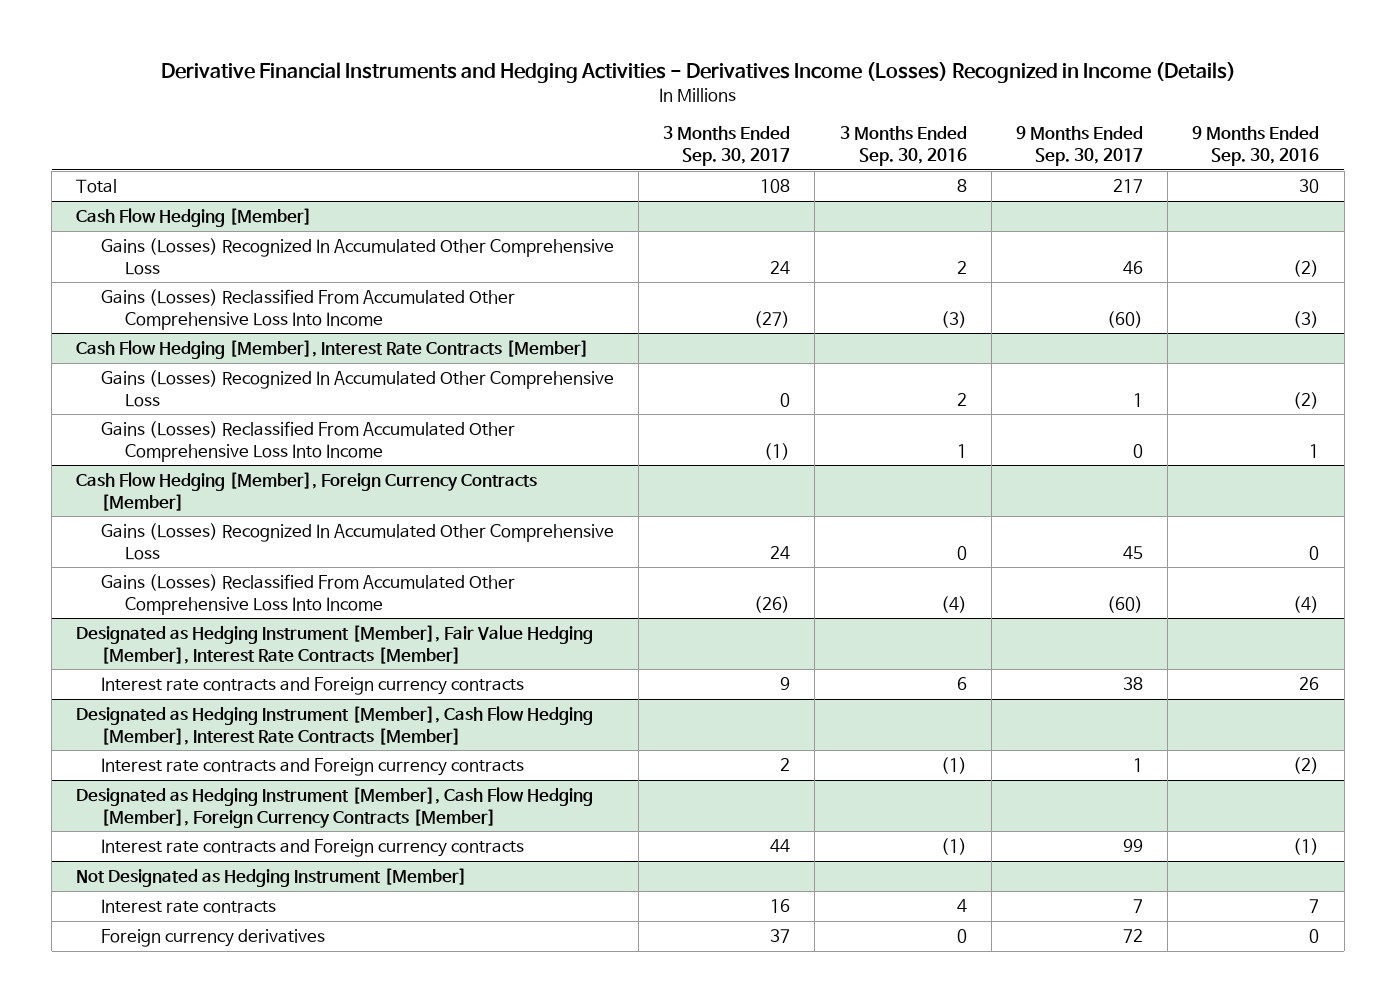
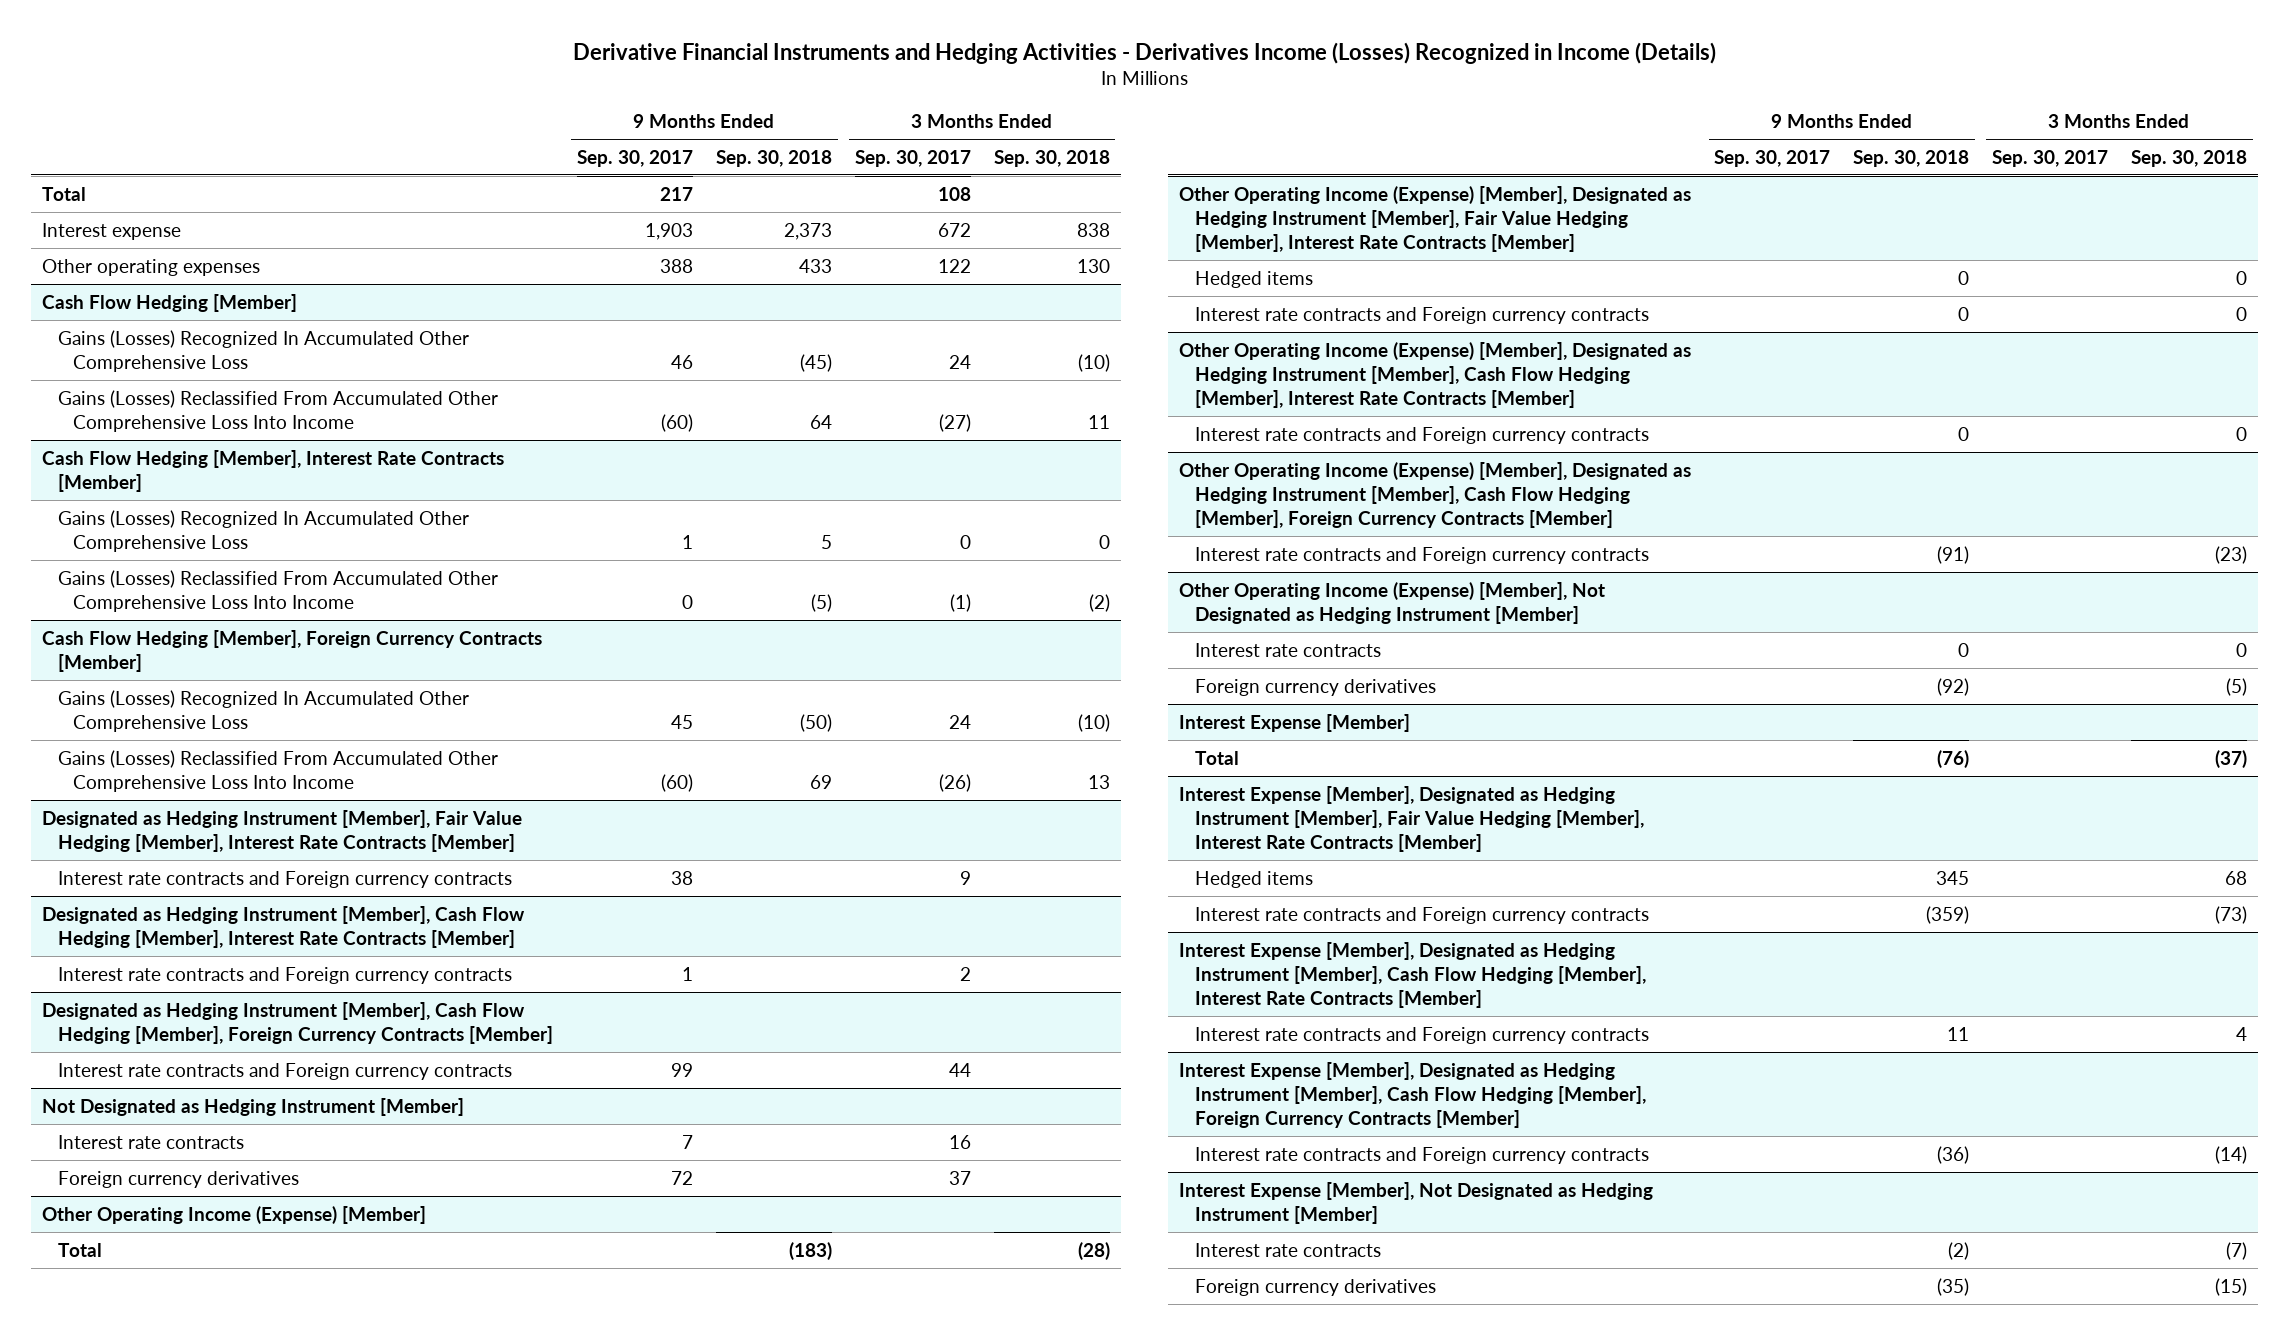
- | 3 Months Ended Sep. 30, 2017 | 3 Months Ended Sep. 30, 2016 | 9 Months Ended Sep. 30, 2017 | 9 Months Ended Sep. 30, 2016
+ | 9 Months Ended Sep. 30, 2017 | 9 Months Ended Sep. 30, 2018 | 3 Months Ended Sep. 30, 2017 | 3 Months Ended Sep. 30, 2018
+ Interest expense | 1,903 | 2,373 | 672 | 838
+ Other operating expenses | 388 | 433 | 122 | 130
+ Other Operating Income (Expense) [Member]
+ Total | | (183) | | (28)
+ Other Operating Income (Expense) [Member], Designated as Hedging Instrument [Member], Fair Value Hedging [Member], Interest Rate Contracts [Member]
+ Hedged items | | 0 | | 0
+ Interest rate contracts and Foreign currency contracts | | 0 | | 0
+ Other Operating Income (Expense) [Member], Designated as Hedging Instrument [Member], Cash Flow Hedging [Member], Interest Rate Contracts [Member]
+ Interest rate contracts and Foreign currency contracts | | 0 | | 0
+ Other Operating Income (Expense) [Member], Designated as Hedging Instrument [Member], Cash Flow Hedging [Member], Foreign Currency Contracts [Member]
+ Interest rate contracts and Foreign currency contracts | | (91) | | (23)
+ Other Operating Income (Expense) [Member], Not Designated as Hedging Instrument [Member]
+ Interest rate contracts | | 0 | | 0
+ Foreign currency derivatives | | (92) | | (5)
+ Interest Expense [Member]
+ Total | | (76) | | (37)
+ Interest Expense [Member], Designated as Hedging Instrument [Member], Fair Value Hedging [Member], Interest Rate Contracts [Member]
+ Hedged items | | 345 | | 68
+ Interest rate contracts and Foreign currency contracts | | (359) | | (73)
+ Interest Expense [Member], Designated as Hedging Instrument [Member], Cash Flow Hedging [Member], Interest Rate Contracts [Member]
+ Interest rate contracts and Foreign currency contracts | | 11 | | 4
+ Interest Expense [Member], Designated as Hedging Instrument [Member], Cash Flow Hedging [Member], Foreign Currency Contracts [Member]
+ Interest rate contracts and Foreign currency contracts | | (36) | | (14)
+ Interest Expense [Member], Not Designated as Hedging Instrument [Member]
+ Interest rate contracts | | (2) | | (7)
+ Foreign currency derivatives | | (35) | | (15)

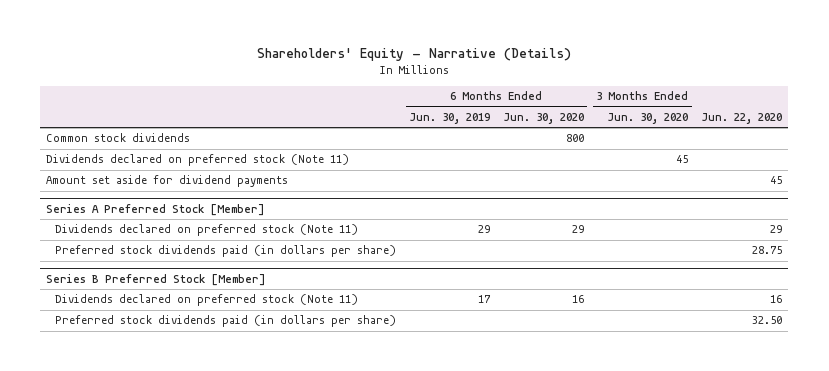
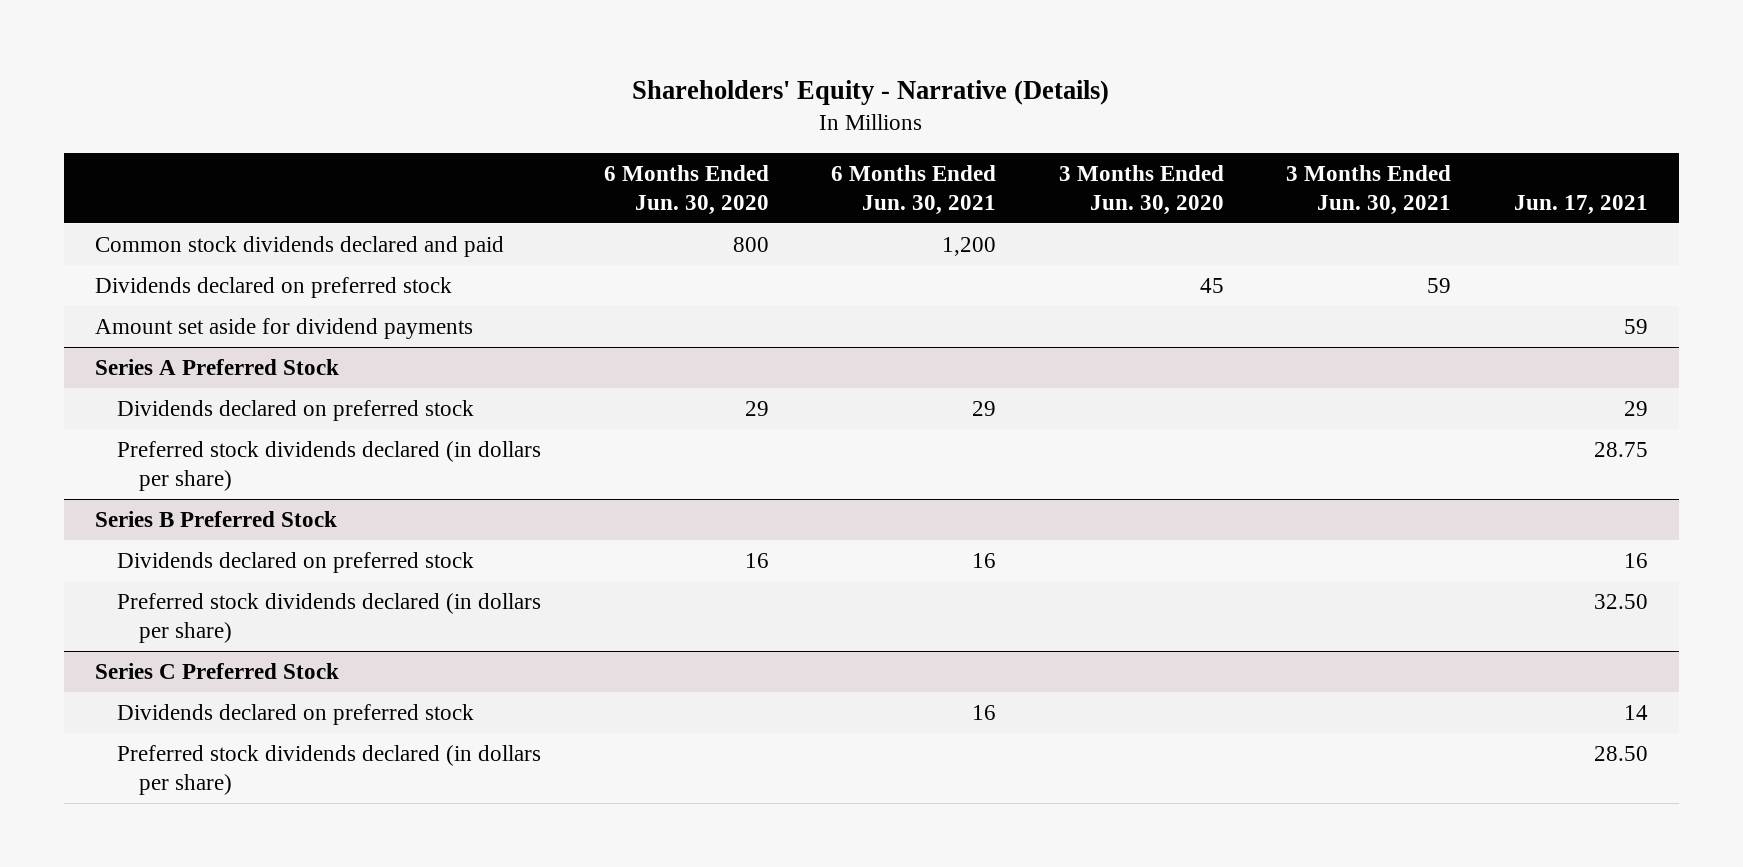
- | 6 Months Ended Jun. 30, 2019 | 6 Months Ended Jun. 30, 2020 | 3 Months Ended Jun. 30, 2020 | Jun. 22, 2020
+ | 6 Months Ended Jun. 30, 2020 | 6 Months Ended Jun. 30, 2021 | 3 Months Ended Jun. 30, 2020 | 3 Months Ended Jun. 30, 2021 | Jun. 17, 2021
- Common stock dividends | | 800 | |
- Dividends declared on preferred stock (Note 11) | | | 45 |
+ Common stock dividends declared and paid | 800 | 1,200 | | |
+ Dividends declared on preferred stock | | | 45 | 59 |
- Series A Preferred Stock [Member]
- Dividends declared on preferred stock (Note 11) | 29 | 29 | | 29
- Preferred stock dividends paid (in dollars per share) | | | | 28.75
- Series B Preferred Stock [Member]
- Dividends declared on preferred stock (Note 11) | 17 | 16 | | 16
- Preferred stock dividends paid (in dollars per share) | | | | 32.50
+ Series A Preferred Stock
+ Dividends declared on preferred stock | 29 | 29 | | | 29
+ Preferred stock dividends declared (in dollars per share) | | | | | 28.75
+ Series B Preferred Stock
+ Dividends declared on preferred stock | 16 | 16 | | | 16
+ Preferred stock dividends declared (in dollars per share) | | | | | 32.50
+ Series C Preferred Stock
+ Dividends declared on preferred stock | | 16 | | | 14
+ Preferred stock dividends declared (in dollars per share) | | | | | 28.50

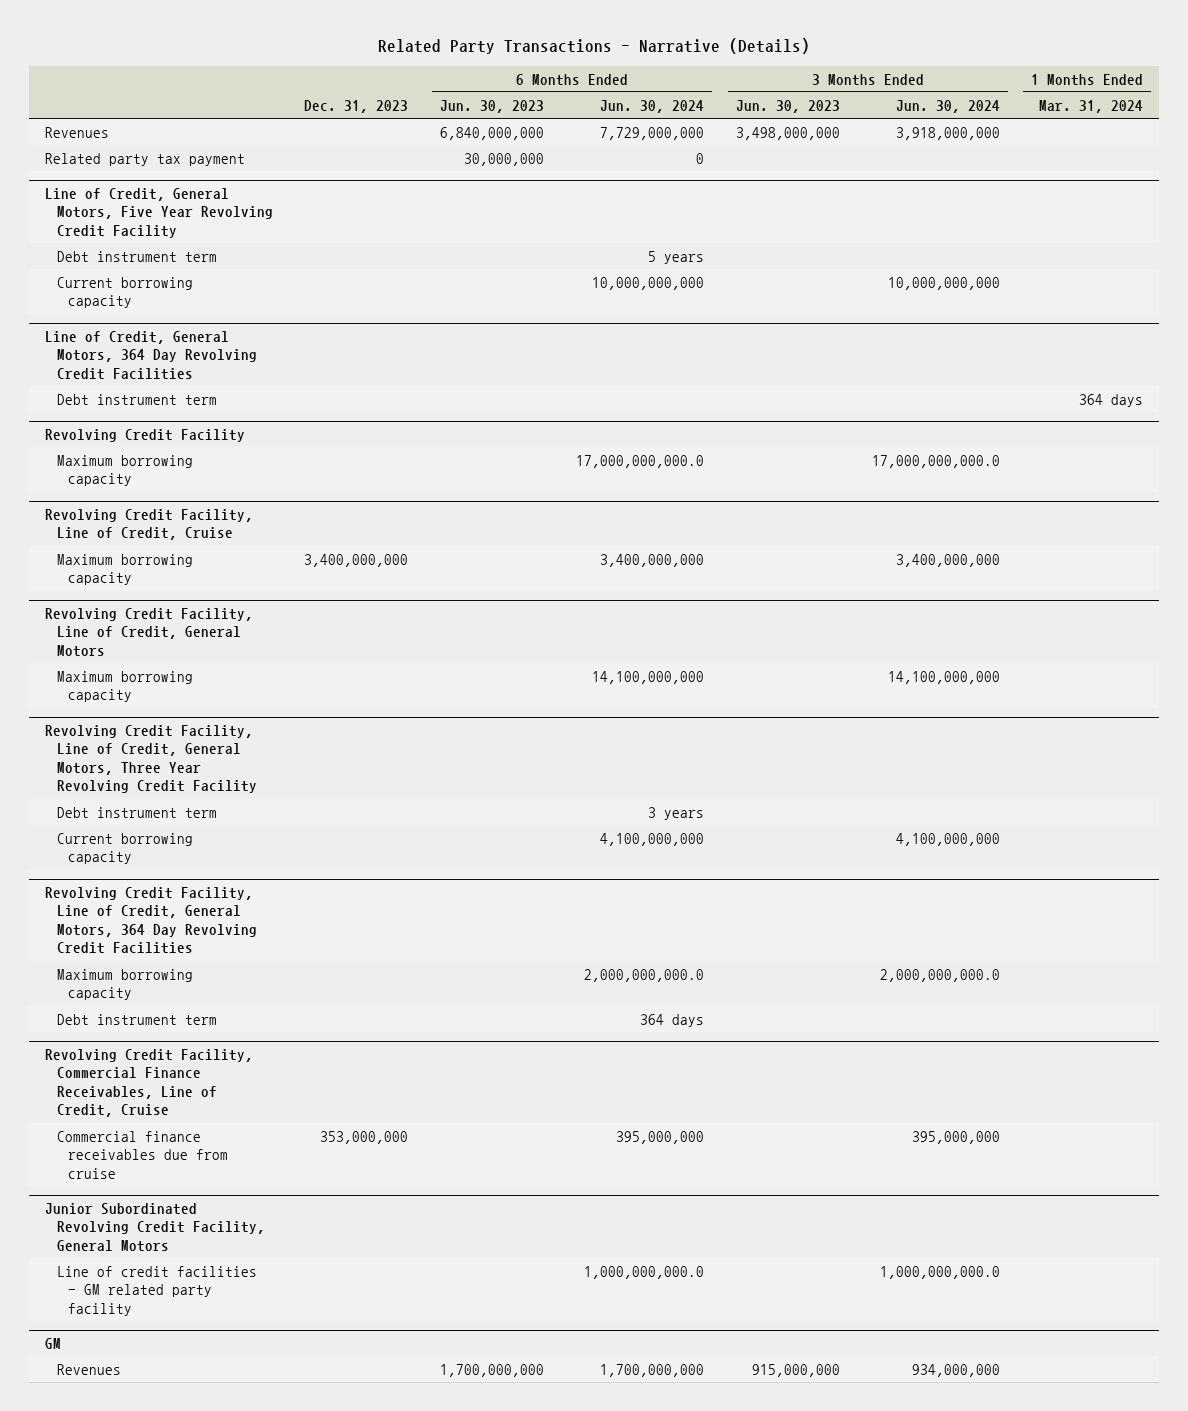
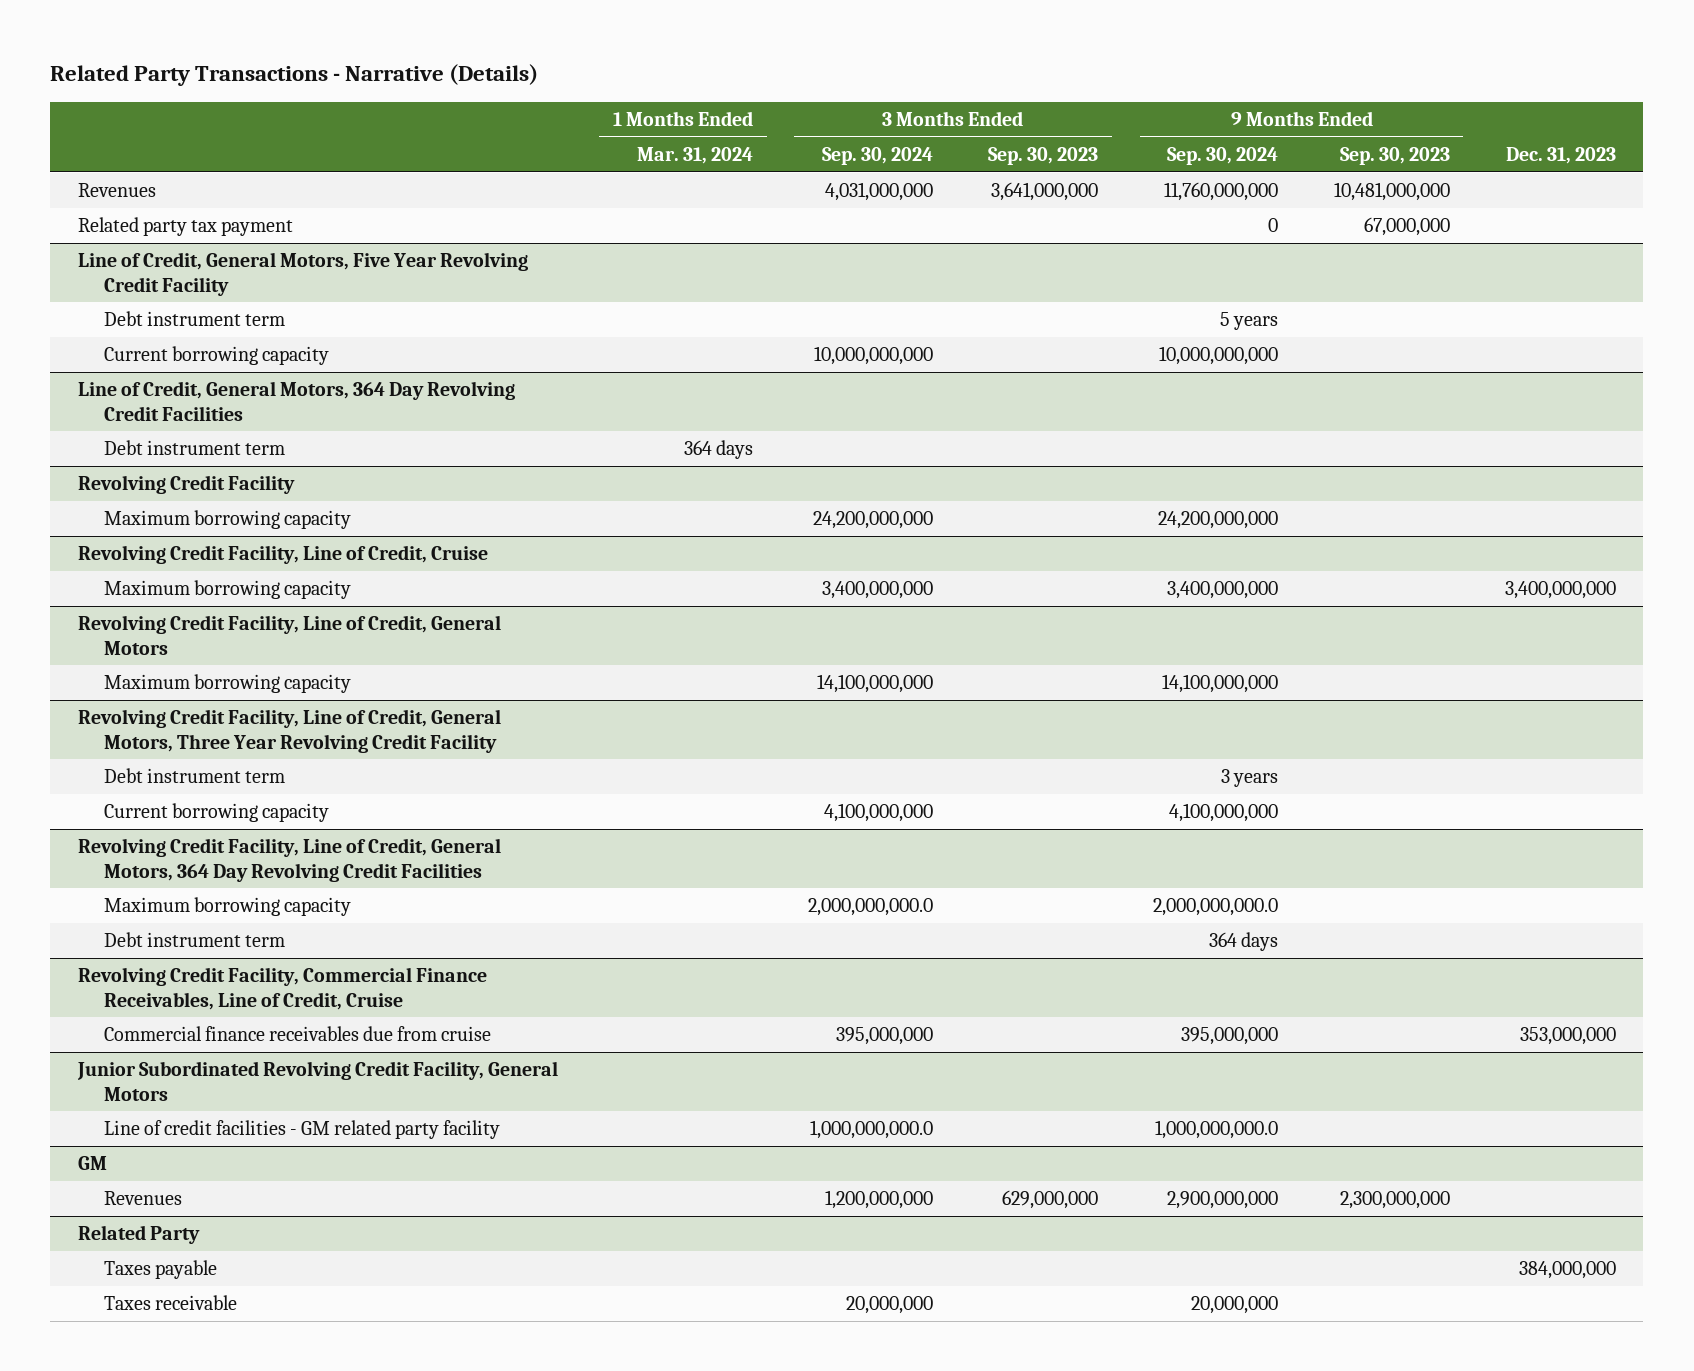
- | Dec. 31, 2023 | 6 Months Ended Jun. 30, 2023 | 6 Months Ended Jun. 30, 2024 | 3 Months Ended Jun. 30, 2023 | 3 Months Ended Jun. 30, 2024 | 1 Months Ended Mar. 31, 2024
+ | 1 Months Ended Mar. 31, 2024 | 3 Months Ended Sep. 30, 2024 | 3 Months Ended Sep. 30, 2023 | 9 Months Ended Sep. 30, 2024 | 9 Months Ended Sep. 30, 2023 | Dec. 31, 2023
+ Related Party
+ Taxes payable | | | | | | 384,000,000
+ Taxes receivable | | 20,000,000 | | 20,000,000 | |

